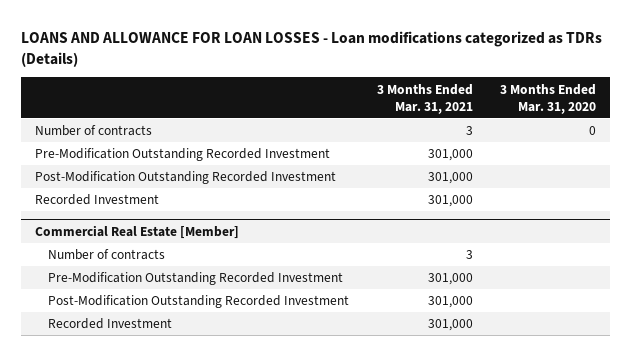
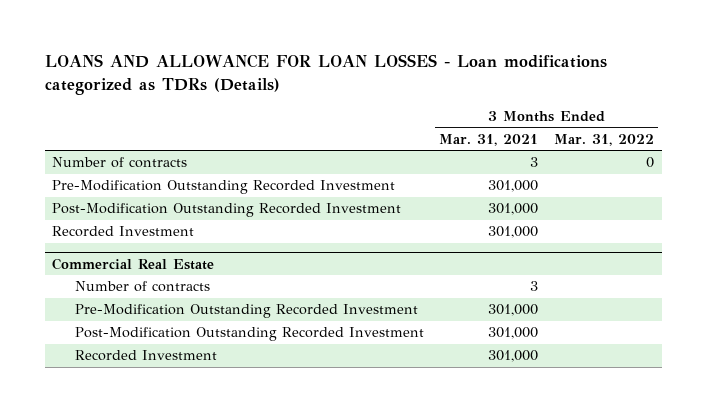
- | 3 Months Ended Mar. 31, 2021 | 3 Months Ended Mar. 31, 2020
+ | 3 Months Ended Mar. 31, 2021 | 3 Months Ended Mar. 31, 2022
- Commercial Real Estate [Member]
+ Commercial Real Estate

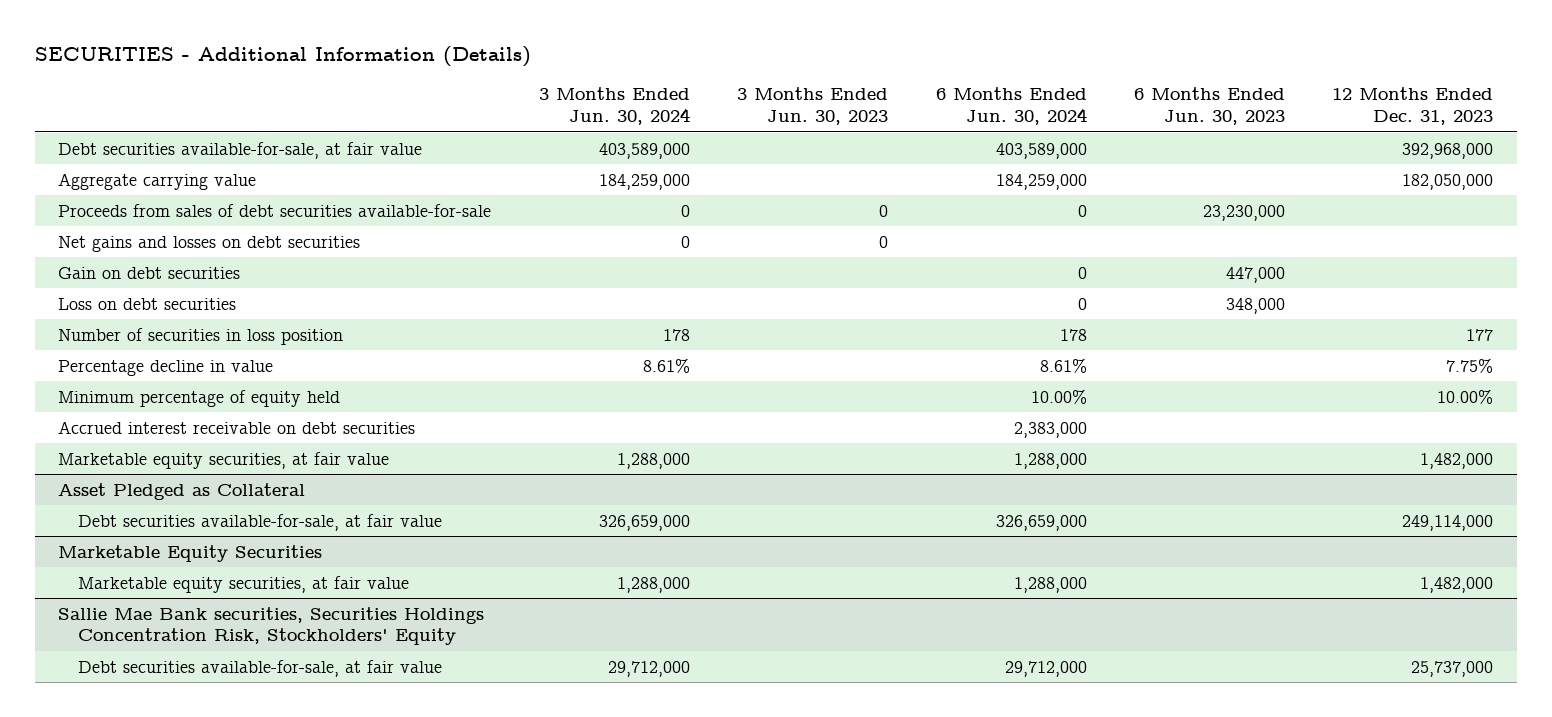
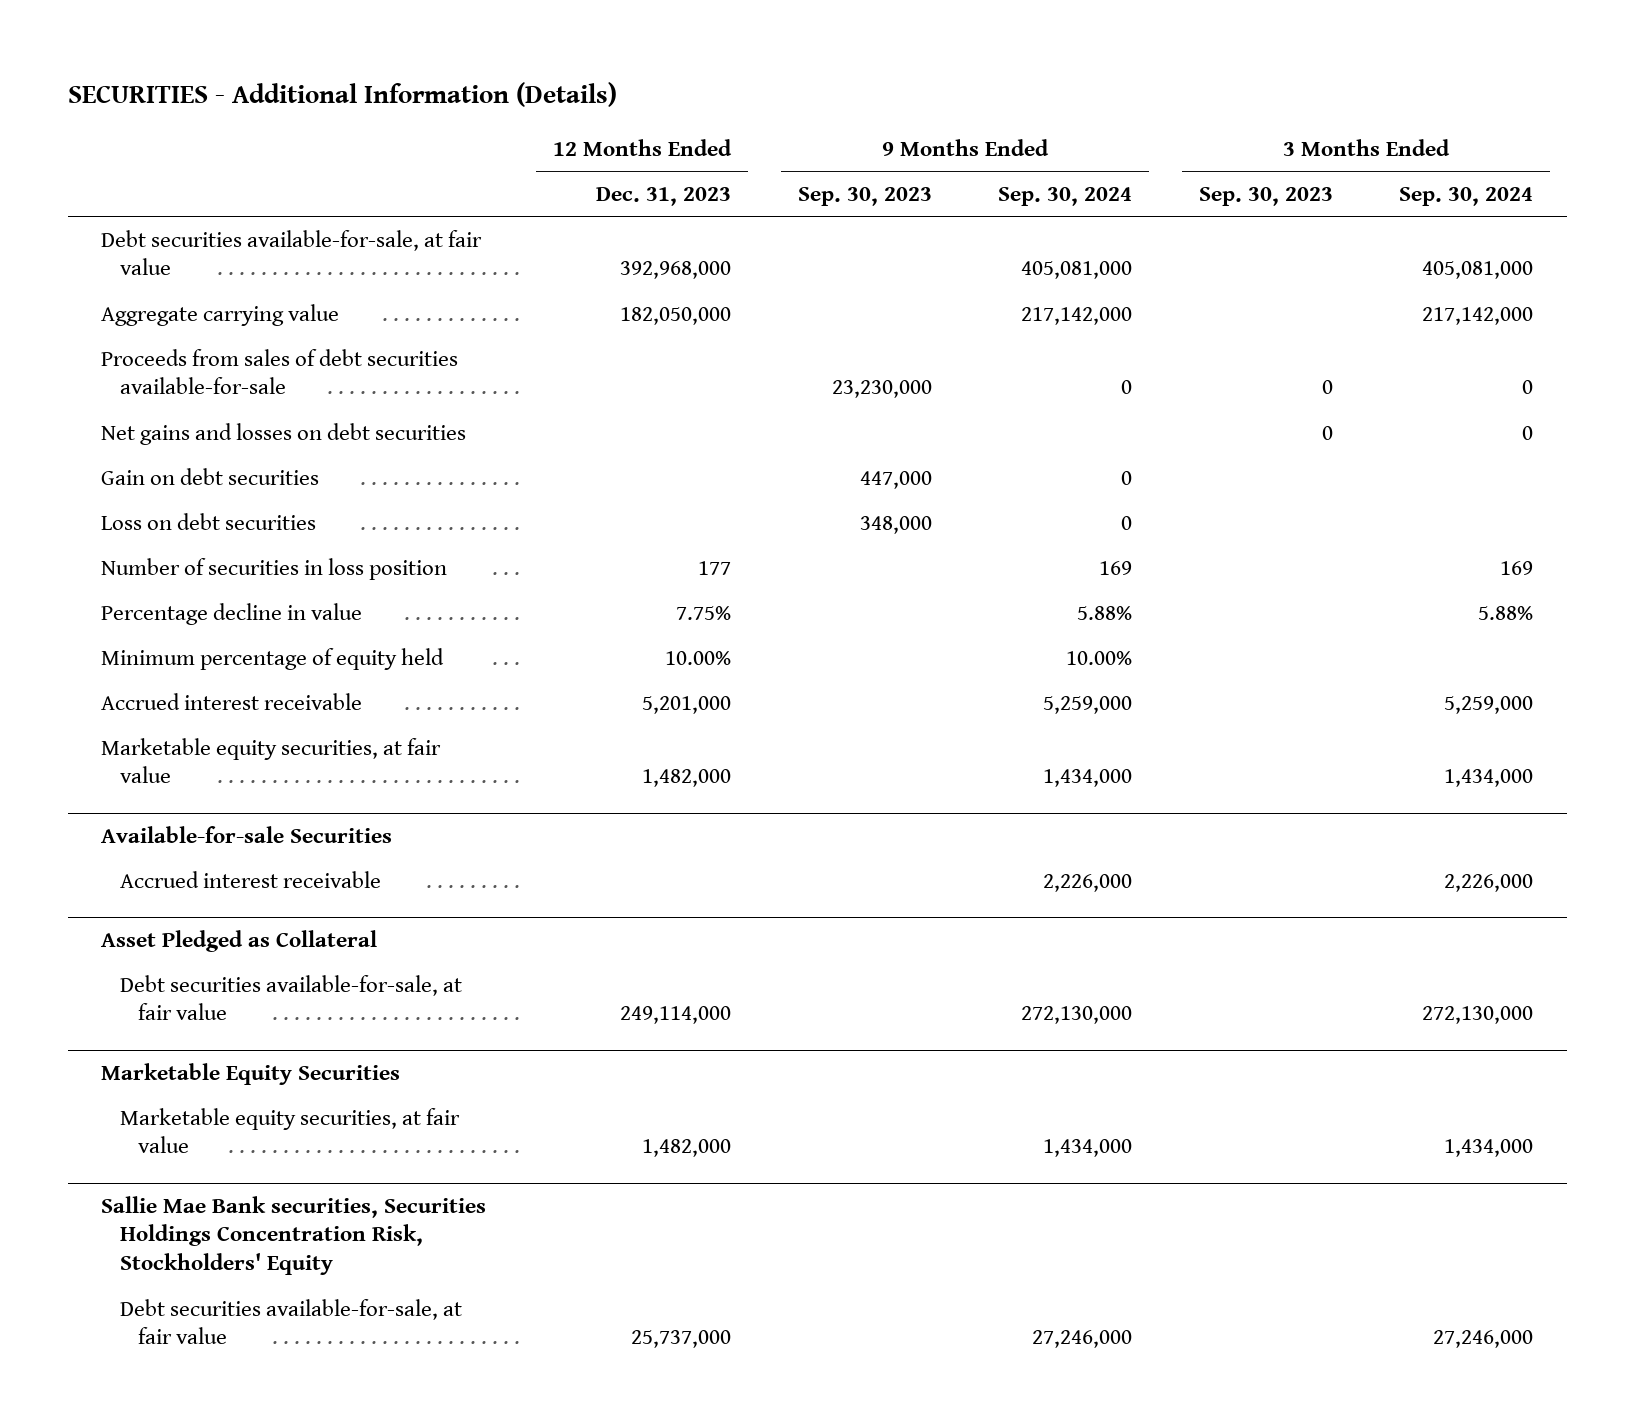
- | 3 Months Ended Jun. 30, 2024 | 3 Months Ended Jun. 30, 2023 | 6 Months Ended Jun. 30, 2024 | 6 Months Ended Jun. 30, 2023 | 12 Months Ended Dec. 31, 2023
+ | 12 Months Ended Dec. 31, 2023 | 9 Months Ended Sep. 30, 2023 | 9 Months Ended Sep. 30, 2024 | 3 Months Ended Sep. 30, 2023 | 3 Months Ended Sep. 30, 2024
- Accrued interest receivable on debt securities | | | 2,383,000 | |
+ Accrued interest receivable | 5,201,000 | | 5,259,000 | | 5,259,000
+ Available-for-sale Securities
+ Accrued interest receivable | | | 2,226,000 | | 2,226,000

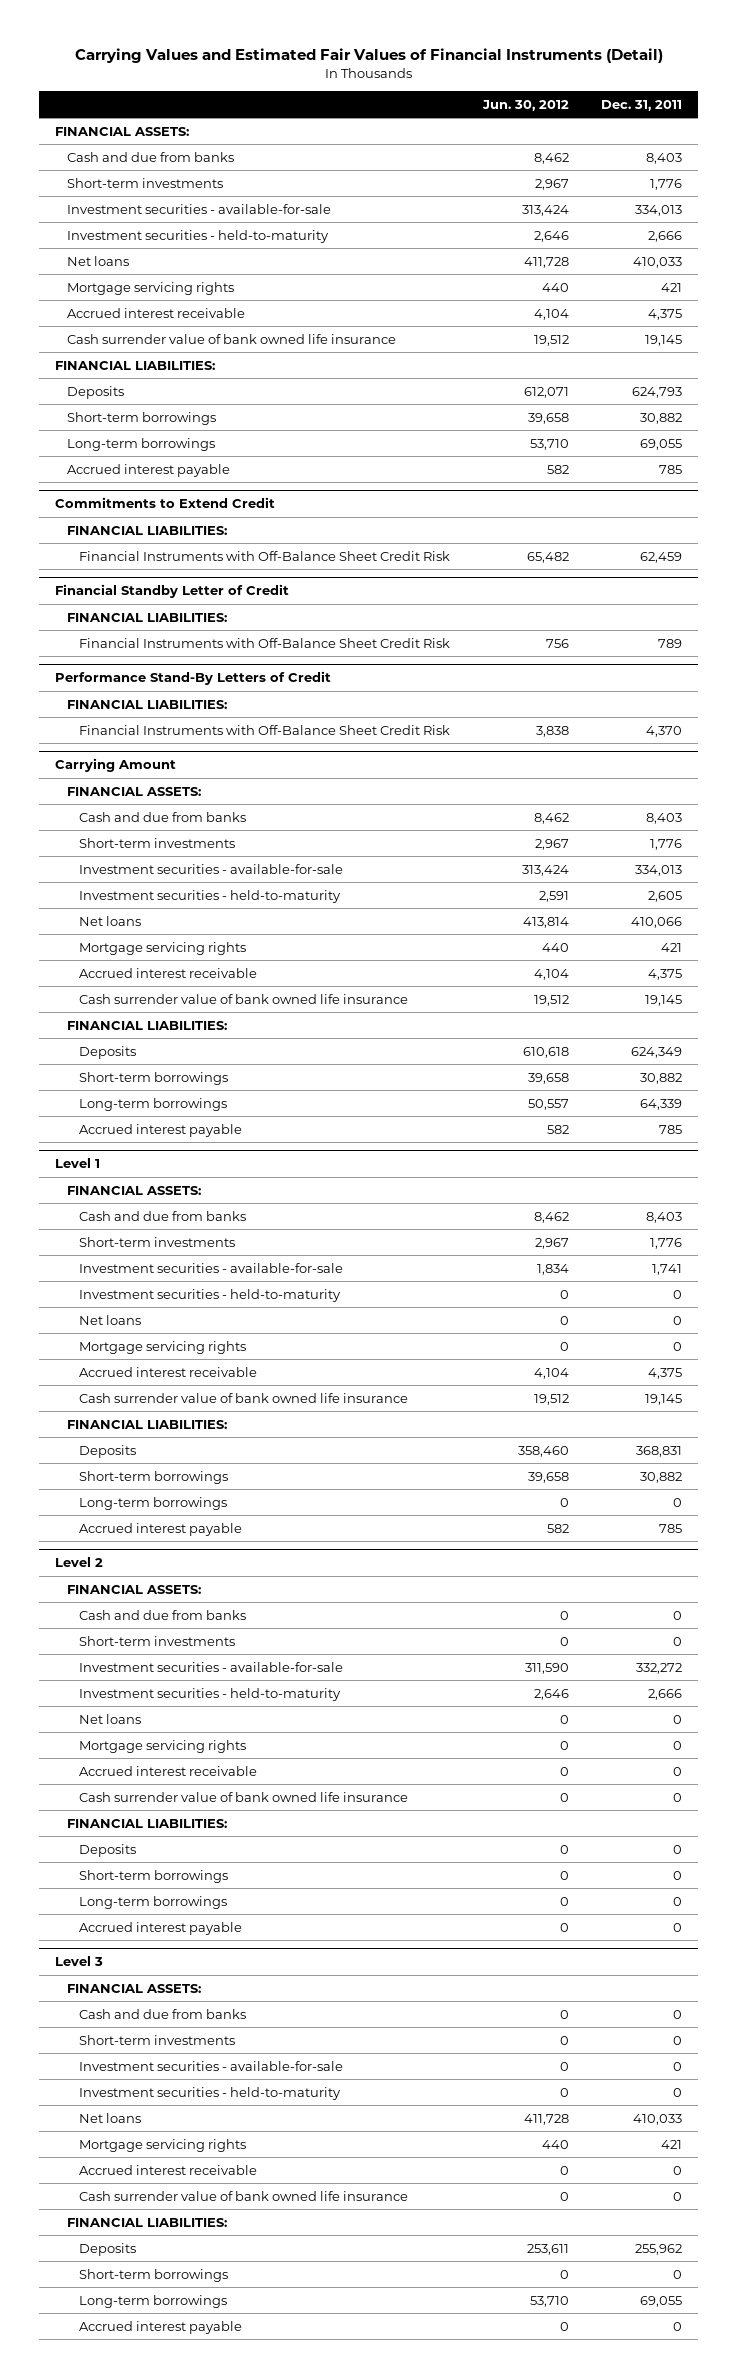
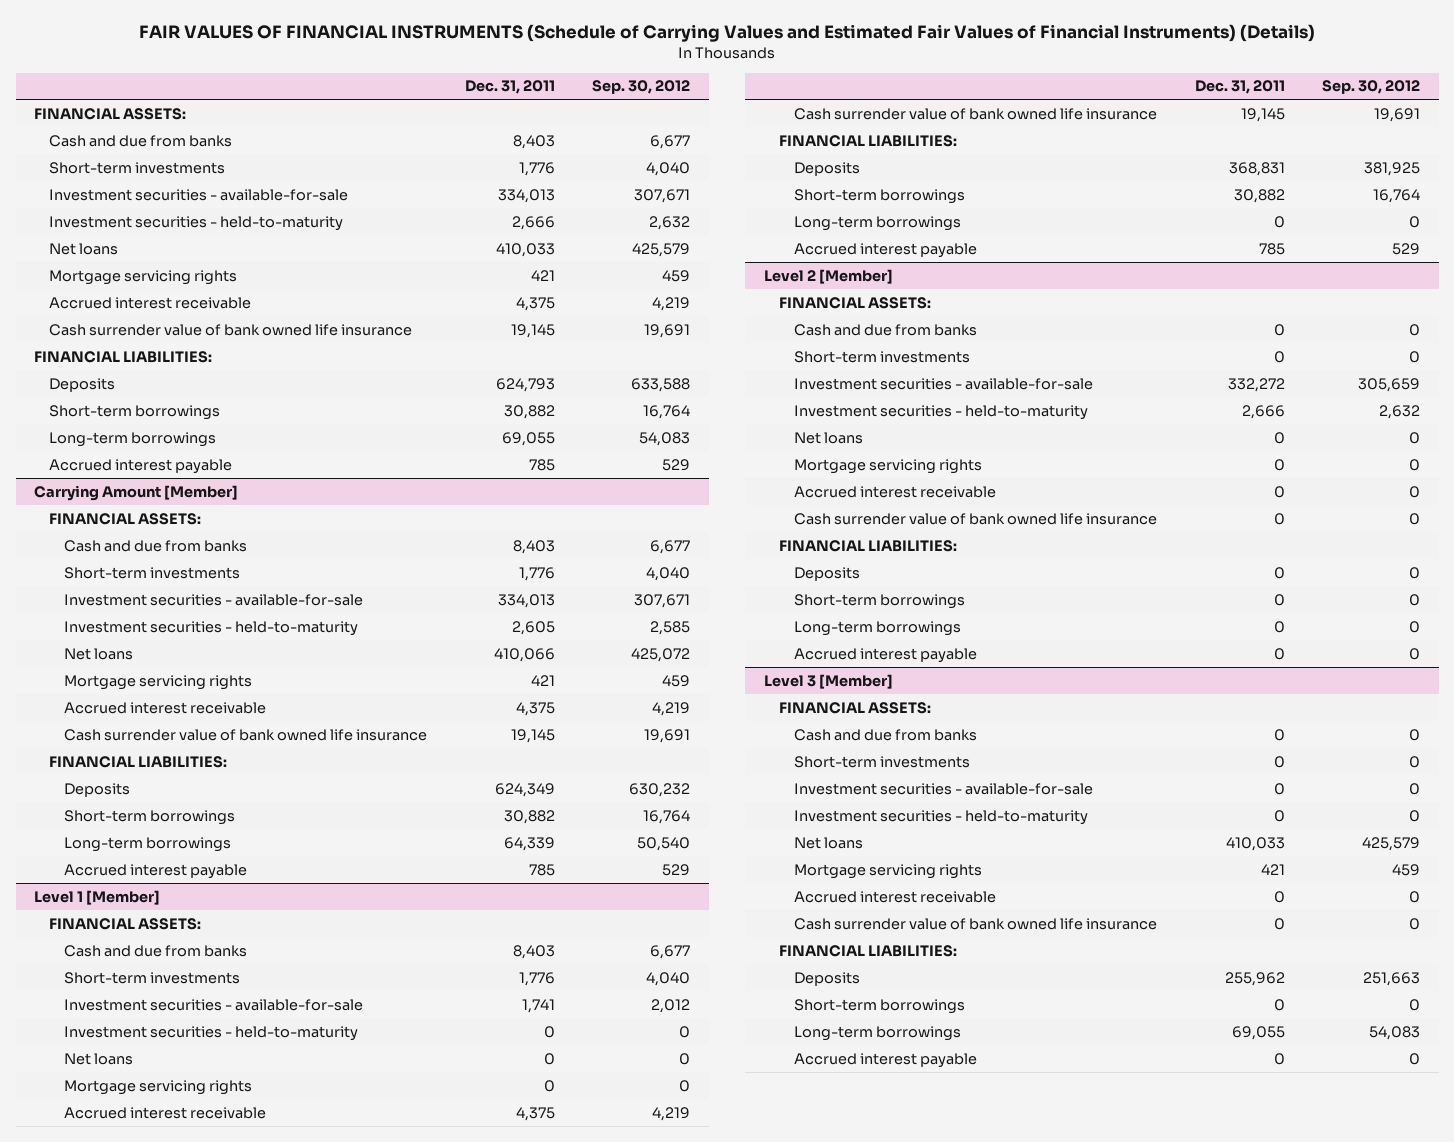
- Carrying Values and Estimated Fair Values of Financial Instruments (Detail)
+ FAIR VALUES OF FINANCIAL INSTRUMENTS (Schedule of Carrying Values and Estimated Fair Values of Financial Instruments) (Details)
- | Jun. 30, 2012 | Dec. 31, 2011
+ | Dec. 31, 2011 | Sep. 30, 2012
- Commitments to Extend Credit
- FINANCIAL LIABILITIES:
- Financial Instruments with Off-Balance Sheet Credit Risk | 65,482 | 62,459
- Financial Standby Letter of Credit
- FINANCIAL LIABILITIES:
- Financial Instruments with Off-Balance Sheet Credit Risk | 756 | 789
- Performance Stand-By Letters of Credit
- FINANCIAL LIABILITIES:
- Financial Instruments with Off-Balance Sheet Credit Risk | 3,838 | 4,370
- Carrying Amount
+ Carrying Amount [Member]
- Level 1
+ Level 1 [Member]
- Level 2
+ Level 2 [Member]
- Level 3
+ Level 3 [Member]

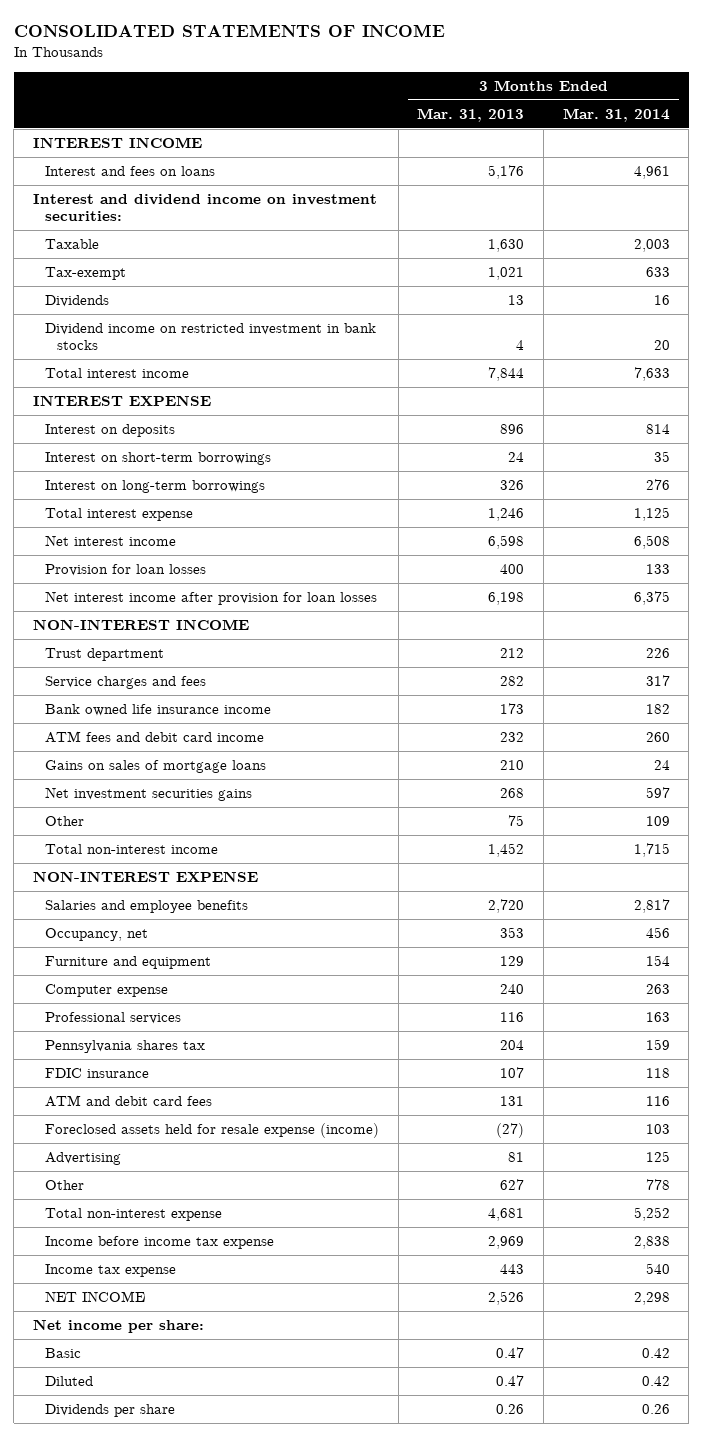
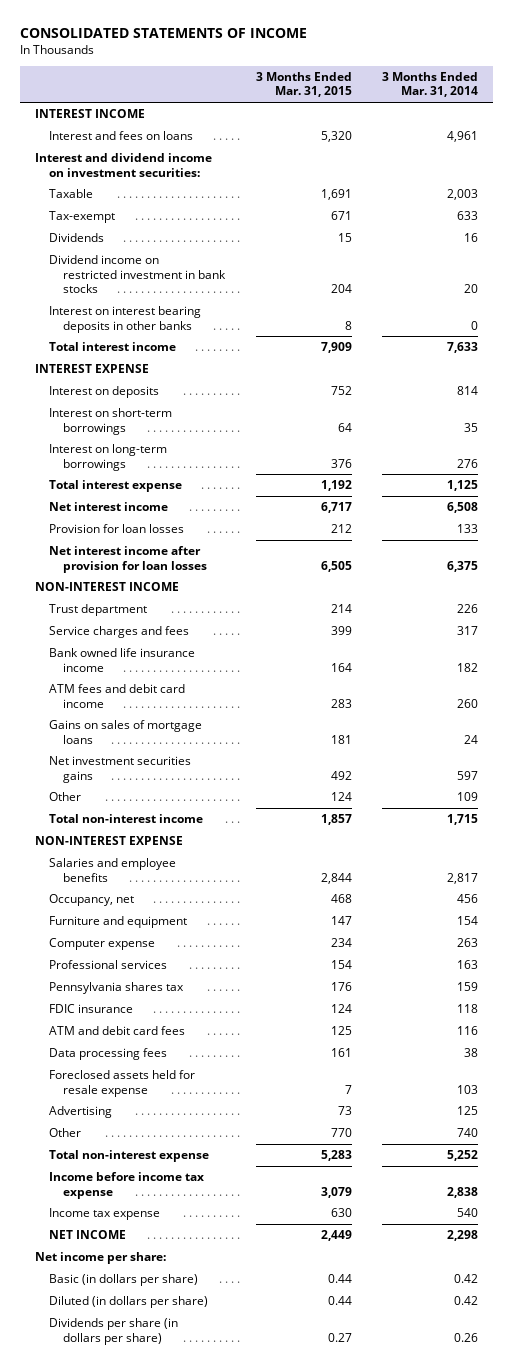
- | 3 Months Ended Mar. 31, 2013 | 3 Months Ended Mar. 31, 2014
+ | 3 Months Ended Mar. 31, 2015 | 3 Months Ended Mar. 31, 2014
+ Interest on interest bearing deposits in other banks | 8 | 0
- Foreclosed assets held for resale expense (income) | (27) | 103
+ Data processing fees | 161 | 38
+ Foreclosed assets held for resale expense | 7 | 103
- Other | 627 | 778
+ Other | 770 | 740
- Basic | 0.47 | 0.42
- Diluted | 0.47 | 0.42
- Dividends per share | 0.26 | 0.26
+ Basic (in dollars per share) | 0.44 | 0.42
+ Diluted (in dollars per share) | 0.44 | 0.42
+ Dividends per share (in dollars per share) | 0.27 | 0.26

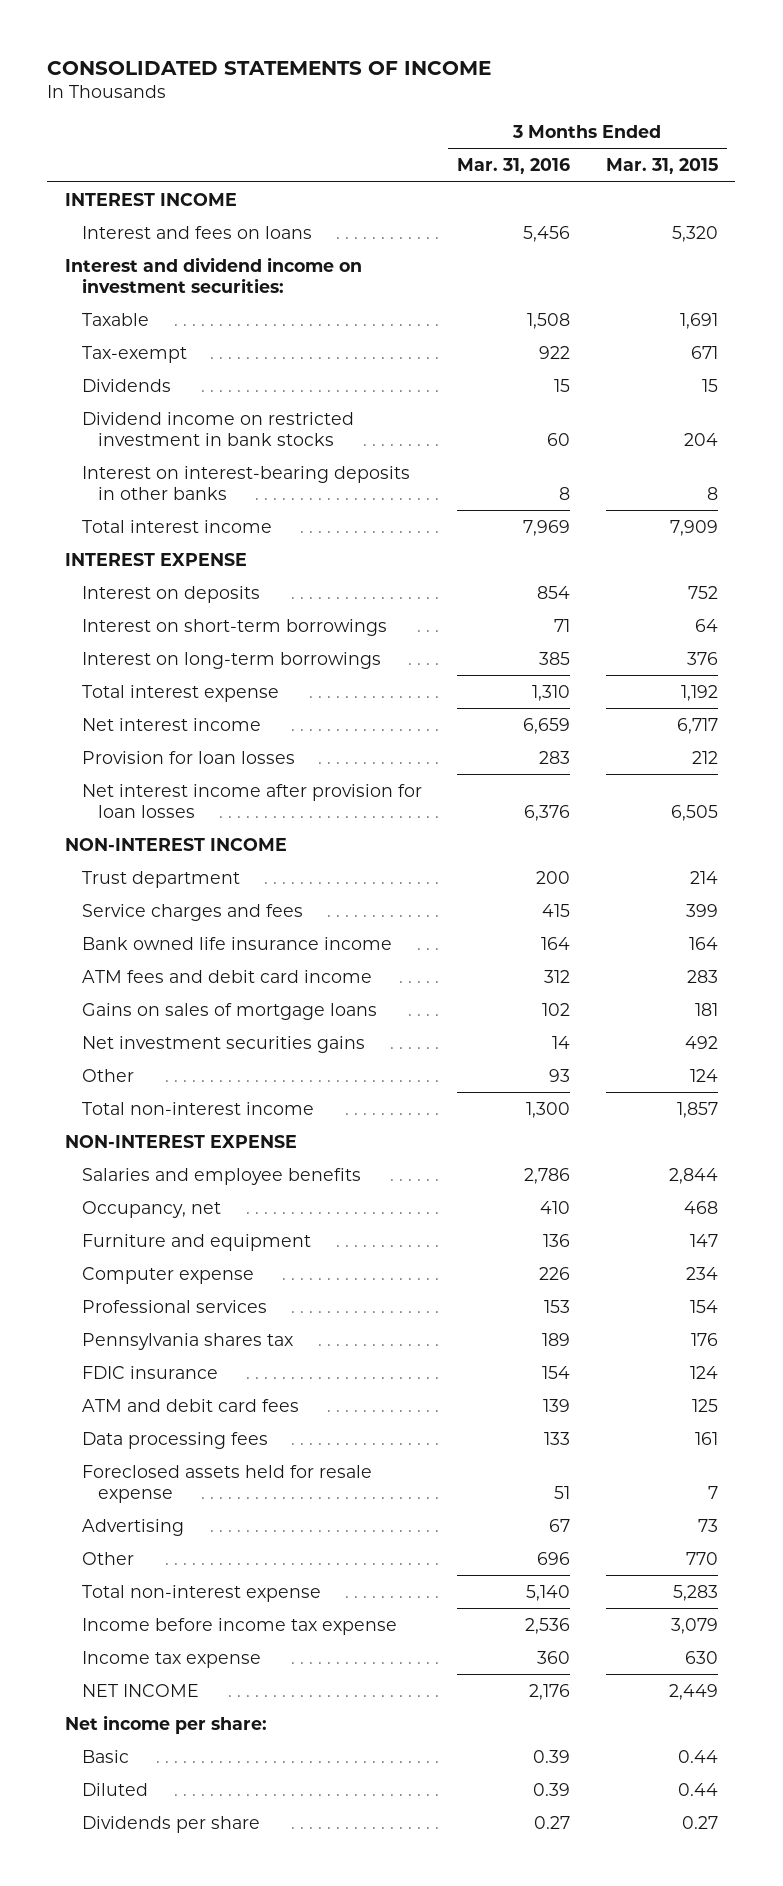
- | 3 Months Ended Mar. 31, 2015 | 3 Months Ended Mar. 31, 2014
+ | 3 Months Ended Mar. 31, 2016 | 3 Months Ended Mar. 31, 2015
- Interest on interest bearing deposits in other banks | 8 | 0
+ Interest on interest-bearing deposits in other banks | 8 | 8
- Basic (in dollars per share) | 0.44 | 0.42
- Diluted (in dollars per share) | 0.44 | 0.42
- Dividends per share (in dollars per share) | 0.27 | 0.26
+ Basic | 0.39 | 0.44
+ Diluted | 0.39 | 0.44
+ Dividends per share | 0.27 | 0.27

